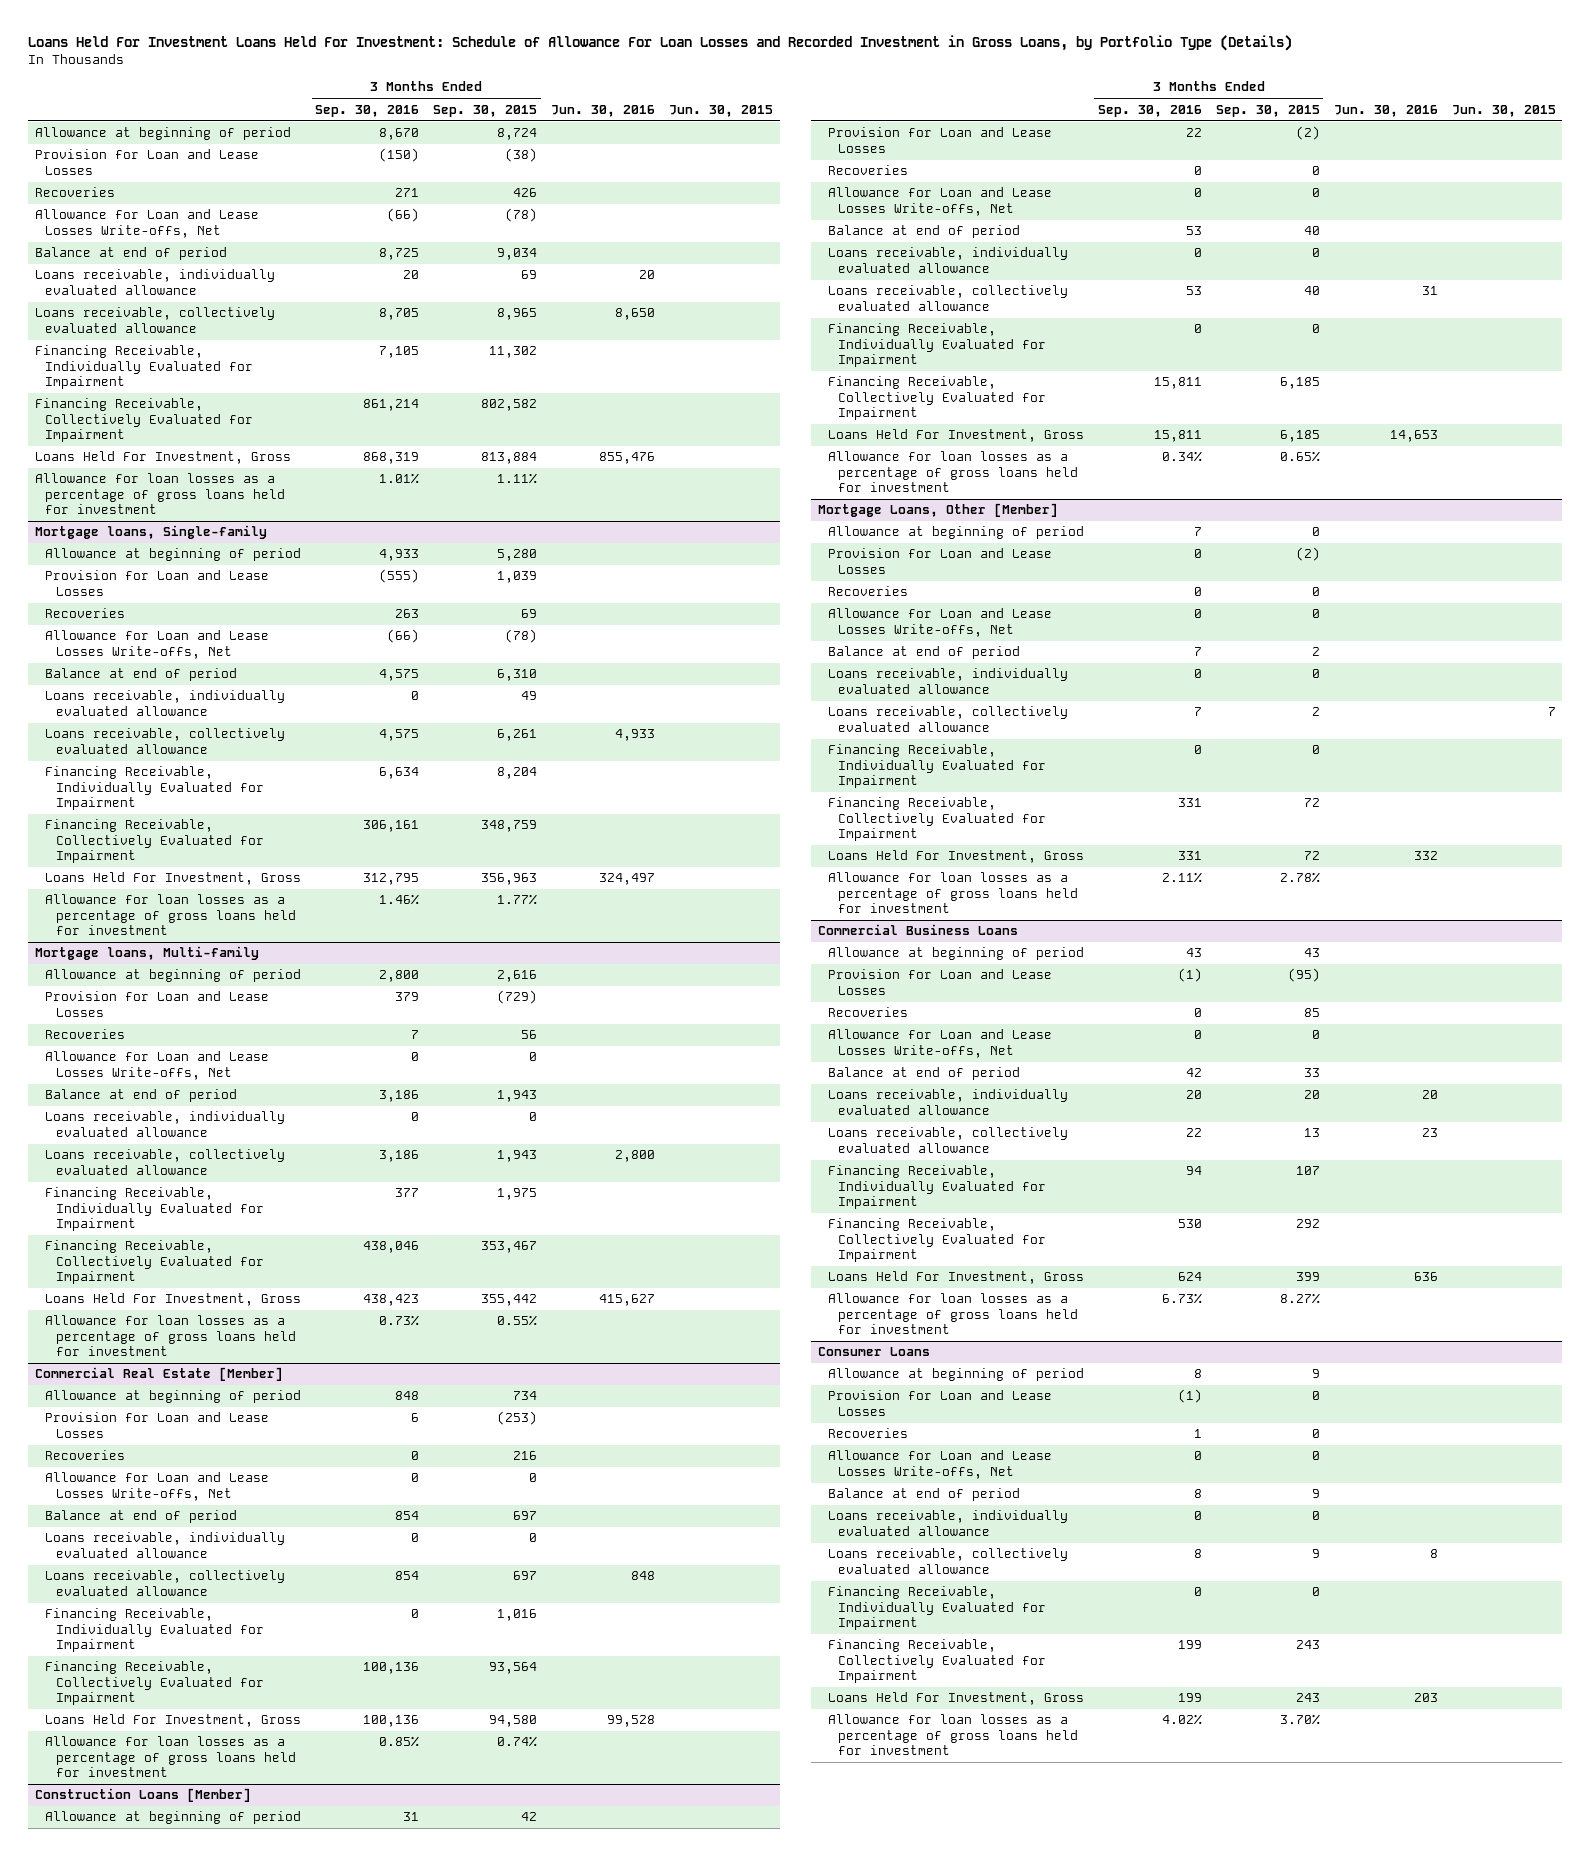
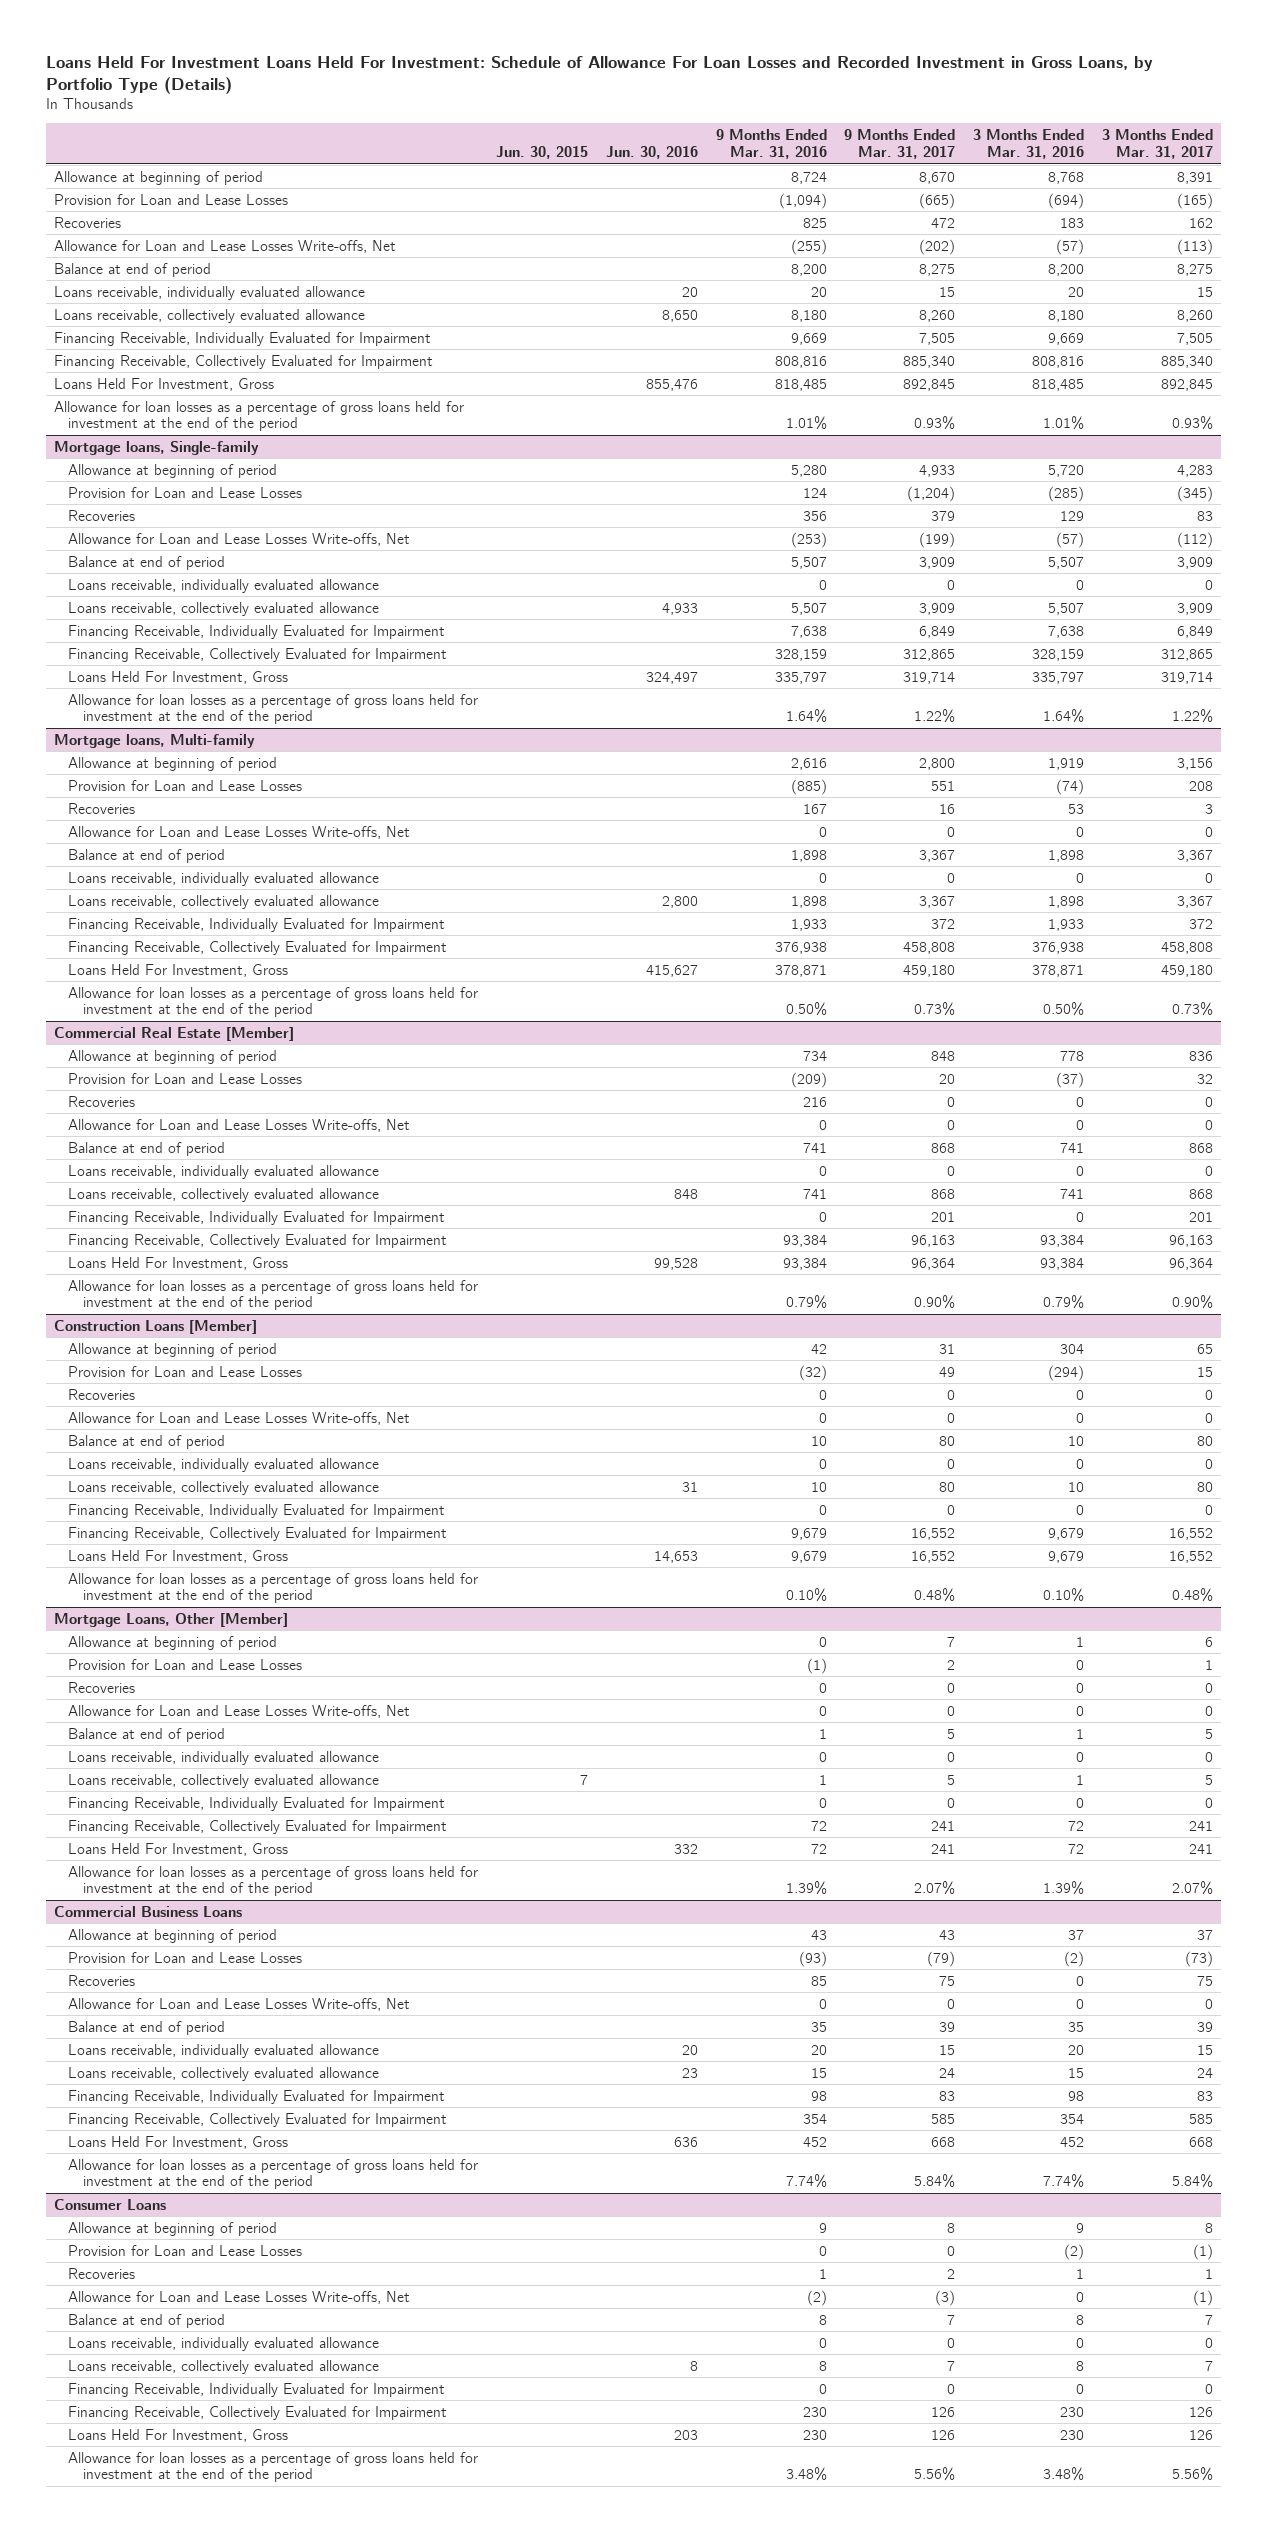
- | 3 Months Ended Sep. 30, 2016 | 3 Months Ended Sep. 30, 2015 | Jun. 30, 2016 | Jun. 30, 2015
+ | Jun. 30, 2015 | Jun. 30, 2016 | 9 Months Ended Mar. 31, 2016 | 9 Months Ended Mar. 31, 2017 | 3 Months Ended Mar. 31, 2016 | 3 Months Ended Mar. 31, 2017
- Allowance for loan losses as a percentage of gross loans held for investment | 1.01% | 1.11% | |
+ Allowance for loan losses as a percentage of gross loans held for investment at the end of the period | | | 1.01% | 0.93% | 1.01% | 0.93%
@ Mortgage loans, Single-family
- Allowance for loan losses as a percentage of gross loans held for investment | 1.46% | 1.77% | |
+ Allowance for loan losses as a percentage of gross loans held for investment at the end of the period | | | 1.64% | 1.22% | 1.64% | 1.22%
@ Mortgage loans, Multi-family
- Allowance for loan losses as a percentage of gross loans held for investment | 0.73% | 0.55% | |
+ Allowance for loan losses as a percentage of gross loans held for investment at the end of the period | | | 0.50% | 0.73% | 0.50% | 0.73%
@ Commercial Real Estate [Member]
- Allowance for loan losses as a percentage of gross loans held for investment | 0.85% | 0.74% | |
+ Allowance for loan losses as a percentage of gross loans held for investment at the end of the period | | | 0.79% | 0.90% | 0.79% | 0.90%
@ Construction Loans [Member]
- Allowance for loan losses as a percentage of gross loans held for investment | 0.34% | 0.65% | |
+ Allowance for loan losses as a percentage of gross loans held for investment at the end of the period | | | 0.10% | 0.48% | 0.10% | 0.48%
@ Mortgage Loans, Other [Member]
- Allowance for loan losses as a percentage of gross loans held for investment | 2.11% | 2.78% | |
+ Allowance for loan losses as a percentage of gross loans held for investment at the end of the period | | | 1.39% | 2.07% | 1.39% | 2.07%
@ Commercial Business Loans
- Allowance for loan losses as a percentage of gross loans held for investment | 6.73% | 8.27% | |
+ Allowance for loan losses as a percentage of gross loans held for investment at the end of the period | | | 7.74% | 5.84% | 7.74% | 5.84%
@ Consumer Loans
- Allowance for loan losses as a percentage of gross loans held for investment | 4.02% | 3.70% | |
+ Allowance for loan losses as a percentage of gross loans held for investment at the end of the period | | | 3.48% | 5.56% | 3.48% | 5.56%

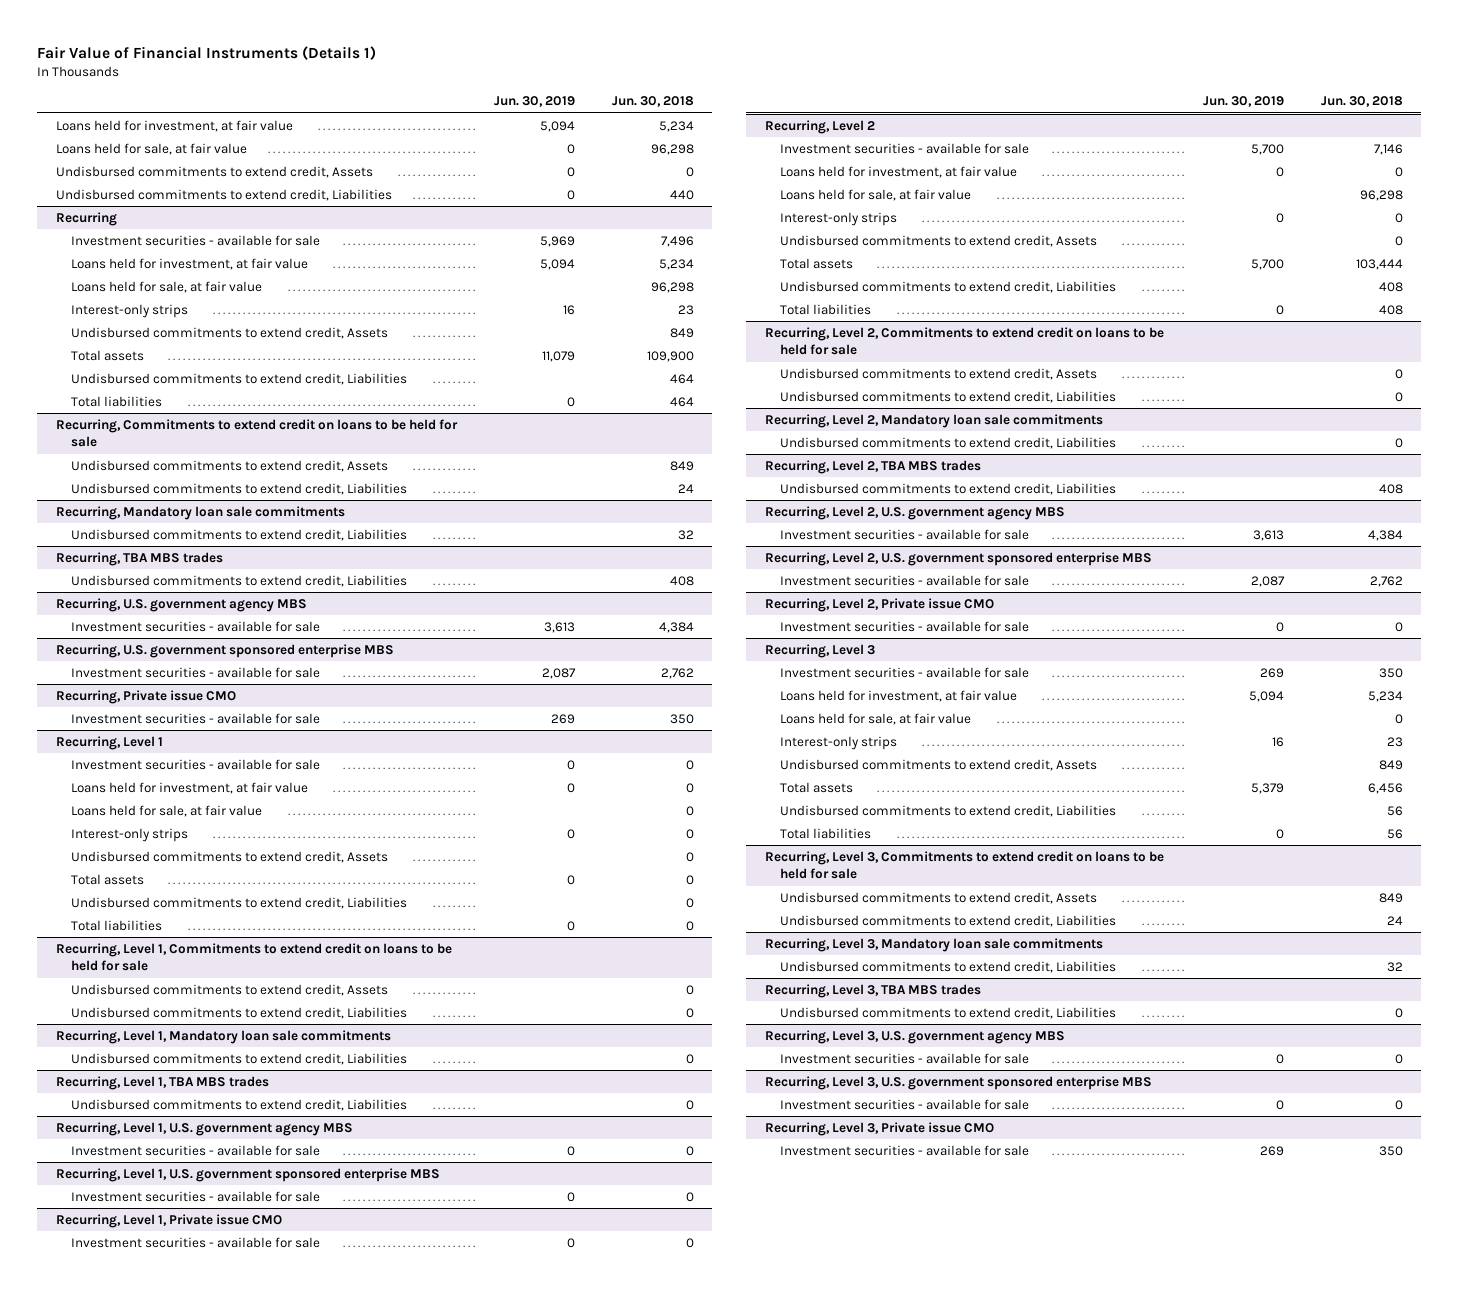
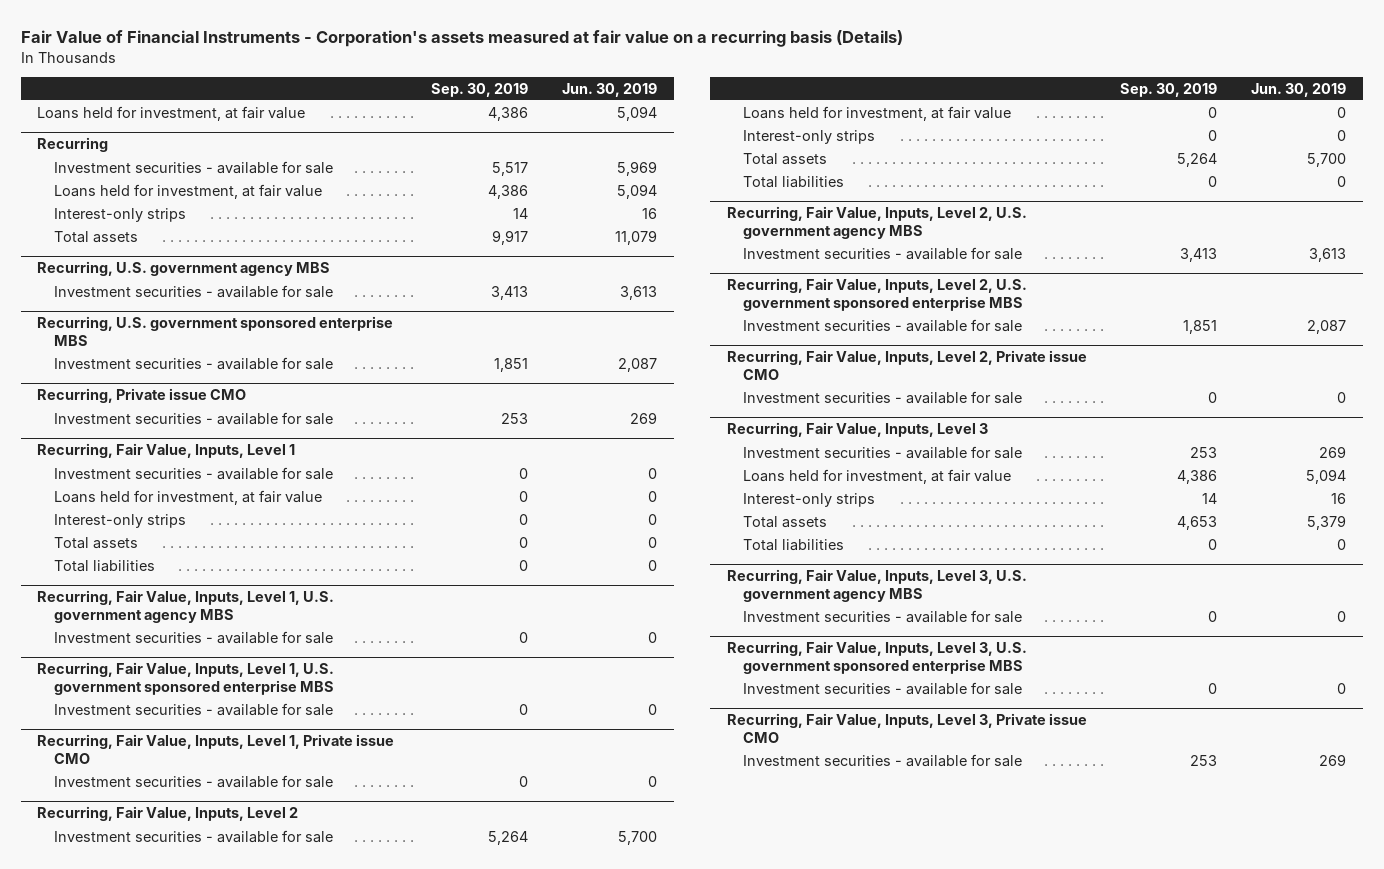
- Fair Value of Financial Instruments (Details 1)
+ Fair Value of Financial Instruments - Corporation's assets measured at fair value on a recurring basis (Details)
- | Jun. 30, 2019 | Jun. 30, 2018
+ | Sep. 30, 2019 | Jun. 30, 2019
- Loans held for sale, at fair value | 0 | 96,298
- Undisbursed commitments to extend credit, Assets | 0 | 0
- Undisbursed commitments to extend credit, Liabilities | 0 | 440
@ Recurring
- Loans held for sale, at fair value | | 96,298
- Undisbursed commitments to extend credit, Assets | | 849
- Undisbursed commitments to extend credit, Liabilities | | 464
- Total liabilities | 0 | 464
- Recurring, Commitments to extend credit on loans to be held for sale
- Undisbursed commitments to extend credit, Assets | | 849
- Undisbursed commitments to extend credit, Liabilities | | 24
- Recurring, Mandatory loan sale commitments
- Undisbursed commitments to extend credit, Liabilities | | 32
- Recurring, TBA MBS trades
- Undisbursed commitments to extend credit, Liabilities | | 408
- Recurring, Level 1
+ Recurring, Fair Value, Inputs, Level 1
- Loans held for sale, at fair value | | 0
- Undisbursed commitments to extend credit, Assets | | 0
- Undisbursed commitments to extend credit, Liabilities | | 0
- Recurring, Level 1, Commitments to extend credit on loans to be held for sale
- Undisbursed commitments to extend credit, Assets | | 0
- Undisbursed commitments to extend credit, Liabilities | | 0
- Recurring, Level 1, Mandatory loan sale commitments
- Undisbursed commitments to extend credit, Liabilities | | 0
- Recurring, Level 1, TBA MBS trades
- Undisbursed commitments to extend credit, Liabilities | | 0
- Recurring, Level 1, U.S. government agency MBS
+ Recurring, Fair Value, Inputs, Level 1, U.S. government agency MBS
- Recurring, Level 1, U.S. government sponsored enterprise MBS
+ Recurring, Fair Value, Inputs, Level 1, U.S. government sponsored enterprise MBS
- Recurring, Level 1, Private issue CMO
+ Recurring, Fair Value, Inputs, Level 1, Private issue CMO
- Recurring, Level 2
+ Recurring, Fair Value, Inputs, Level 2
- Loans held for sale, at fair value | | 96,298
- Undisbursed commitments to extend credit, Assets | | 0
- Undisbursed commitments to extend credit, Liabilities | | 408
- Recurring, Level 2, Commitments to extend credit on loans to be held for sale
- Undisbursed commitments to extend credit, Assets | | 0
- Undisbursed commitments to extend credit, Liabilities | | 0
- Recurring, Level 2, Mandatory loan sale commitments
- Undisbursed commitments to extend credit, Liabilities | | 0
- Recurring, Level 2, TBA MBS trades
- Undisbursed commitments to extend credit, Liabilities | | 408
- Recurring, Level 2, U.S. government agency MBS
+ Recurring, Fair Value, Inputs, Level 2, U.S. government agency MBS
- Recurring, Level 2, U.S. government sponsored enterprise MBS
+ Recurring, Fair Value, Inputs, Level 2, U.S. government sponsored enterprise MBS
- Recurring, Level 2, Private issue CMO
+ Recurring, Fair Value, Inputs, Level 2, Private issue CMO
- Recurring, Level 3
+ Recurring, Fair Value, Inputs, Level 3
- Loans held for sale, at fair value | | 0
- Undisbursed commitments to extend credit, Assets | | 849
- Undisbursed commitments to extend credit, Liabilities | | 56
- Recurring, Level 3, Commitments to extend credit on loans to be held for sale
- Undisbursed commitments to extend credit, Assets | | 849
- Undisbursed commitments to extend credit, Liabilities | | 24
- Recurring, Level 3, Mandatory loan sale commitments
- Undisbursed commitments to extend credit, Liabilities | | 32
- Recurring, Level 3, TBA MBS trades
- Undisbursed commitments to extend credit, Liabilities | | 0
- Recurring, Level 3, U.S. government agency MBS
+ Recurring, Fair Value, Inputs, Level 3, U.S. government agency MBS
- Recurring, Level 3, U.S. government sponsored enterprise MBS
+ Recurring, Fair Value, Inputs, Level 3, U.S. government sponsored enterprise MBS
- Recurring, Level 3, Private issue CMO
+ Recurring, Fair Value, Inputs, Level 3, Private issue CMO

